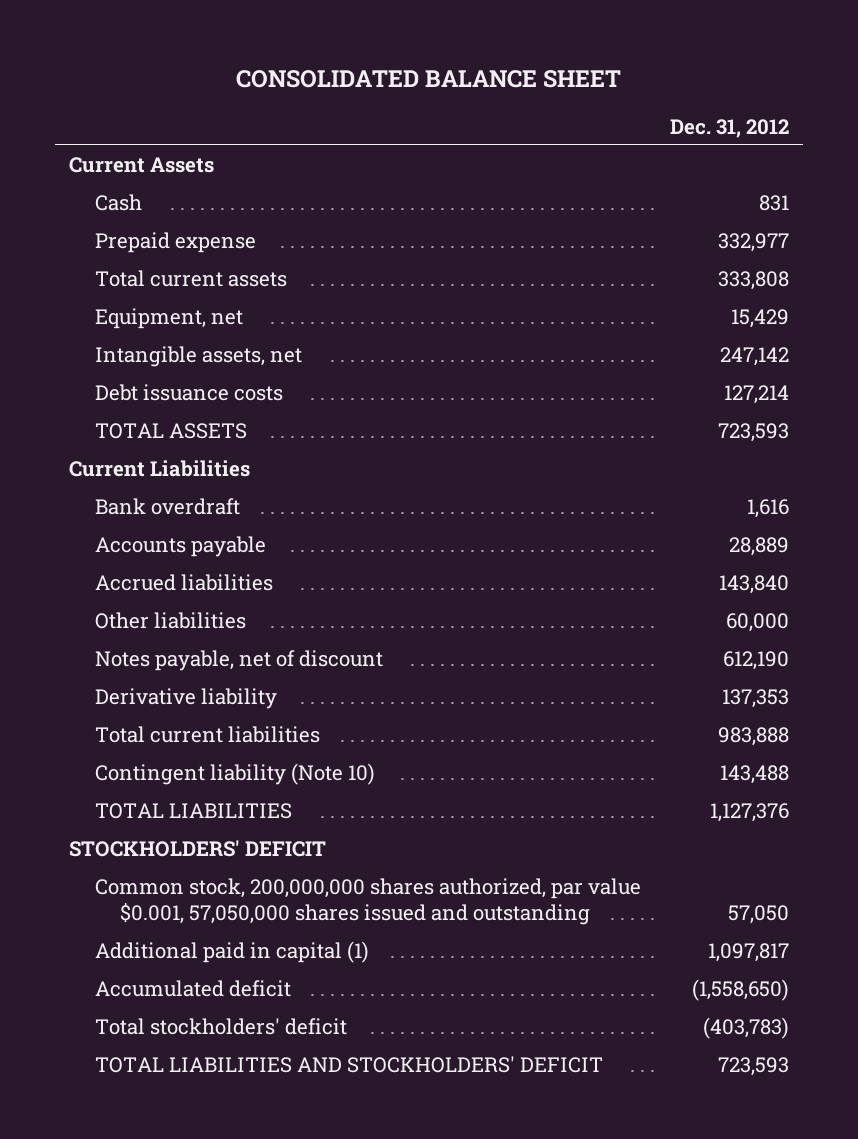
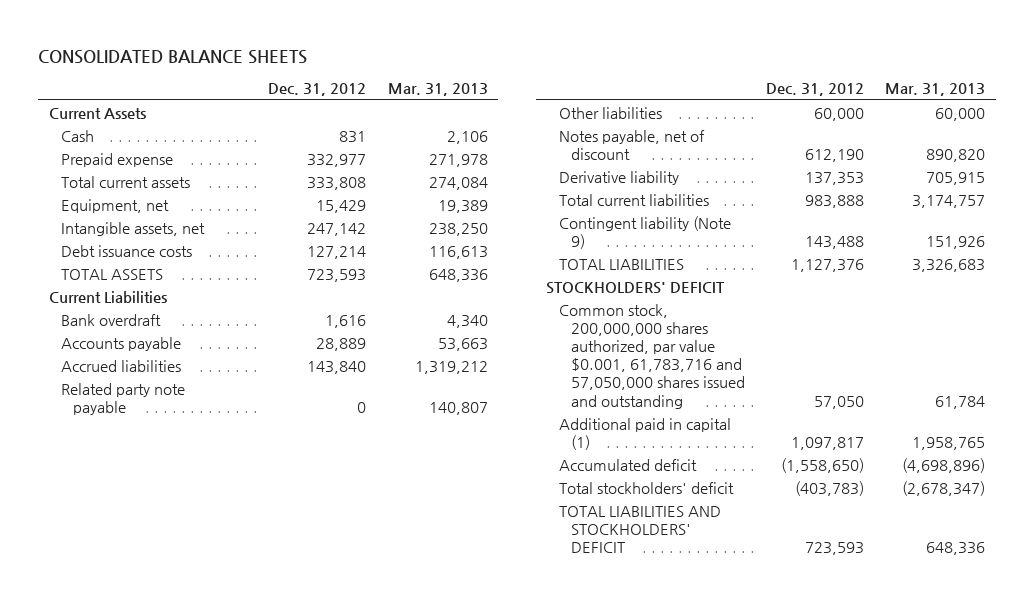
- CONSOLIDATED BALANCE SHEET
+ CONSOLIDATED BALANCE SHEETS
- | Dec. 31, 2012
+ | Dec. 31, 2012 | Mar. 31, 2013
+ Related party note payable | 0 | 140,807
- Contingent liability (Note 10) | 143,488
+ Contingent liability (Note 9) | 143,488 | 151,926
- Common stock, 200,000,000 shares authorized, par value $0.001, 57,050,000 shares issued and outstanding | 57,050
+ Common stock, 200,000,000 shares authorized, par value $0.001, 61,783,716 and 57,050,000 shares issued and outstanding | 57,050 | 61,784

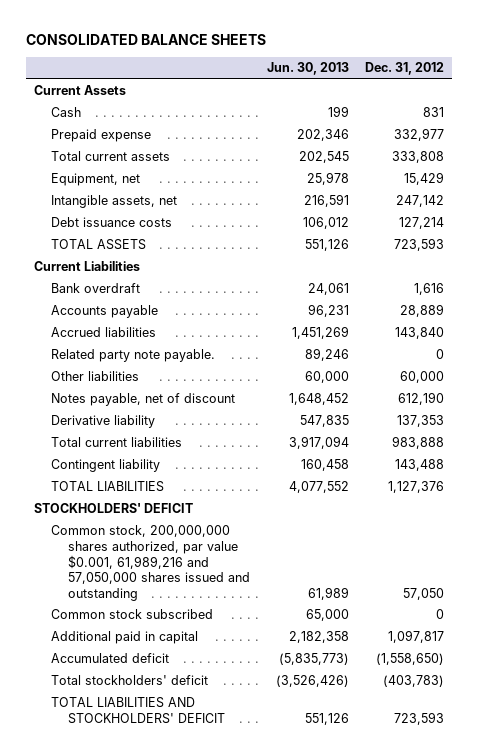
- | Dec. 31, 2012 | Mar. 31, 2013
+ | Jun. 30, 2013 | Dec. 31, 2012
- Related party note payable | 0 | 140,807
+ Related party note payable. | 89,246 | 0
- Contingent liability (Note 9) | 143,488 | 151,926
+ Contingent liability | 160,458 | 143,488
- Common stock, 200,000,000 shares authorized, par value $0.001, 61,783,716 and 57,050,000 shares issued and outstanding | 57,050 | 61,784
- Additional paid in capital (1) | 1,097,817 | 1,958,765
+ Common stock, 200,000,000 shares authorized, par value $0.001, 61,989,216 and 57,050,000 shares issued and outstanding | 61,989 | 57,050
+ Common stock subscribed | 65,000 | 0
+ Additional paid in capital | 2,182,358 | 1,097,817

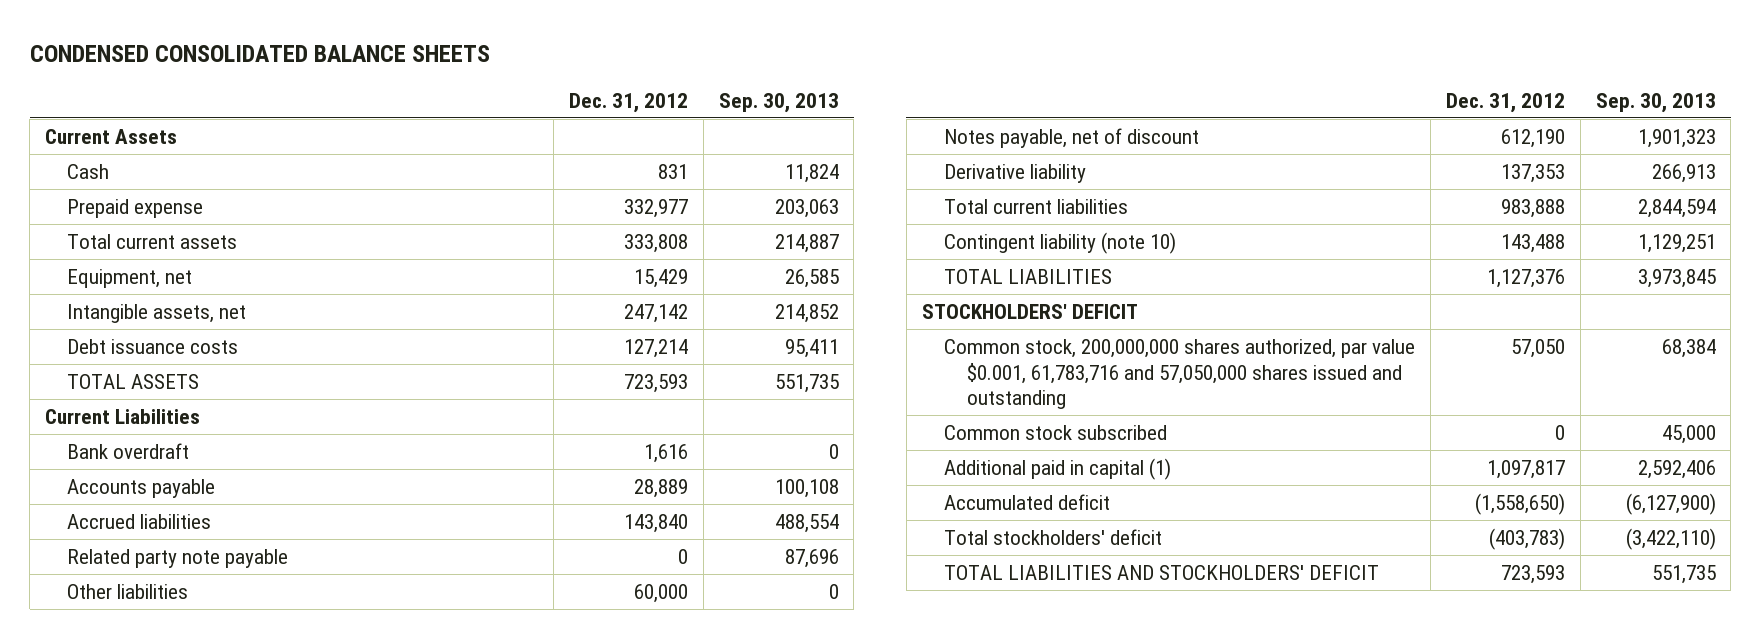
- CONSOLIDATED BALANCE SHEETS
+ CONDENSED CONSOLIDATED BALANCE SHEETS
- | Jun. 30, 2013 | Dec. 31, 2012
+ | Dec. 31, 2012 | Sep. 30, 2013
- Related party note payable. | 89,246 | 0
+ Related party note payable | 0 | 87,696
- Contingent liability | 160,458 | 143,488
+ Contingent liability (note 10) | 143,488 | 1,129,251
- Common stock, 200,000,000 shares authorized, par value $0.001, 61,989,216 and 57,050,000 shares issued and outstanding | 61,989 | 57,050
+ Common stock, 200,000,000 shares authorized, par value $0.001, 61,783,716 and 57,050,000 shares issued and outstanding | 57,050 | 68,384
- Additional paid in capital | 2,182,358 | 1,097,817
+ Additional paid in capital (1) | 1,097,817 | 2,592,406

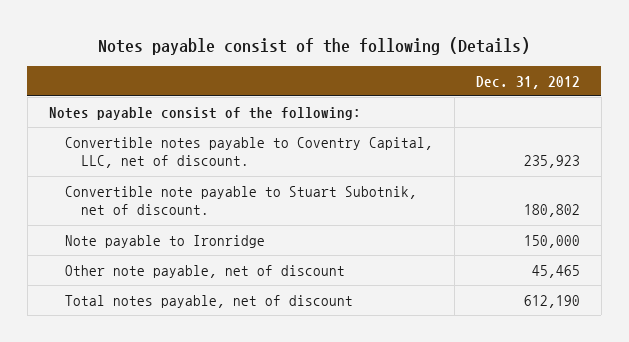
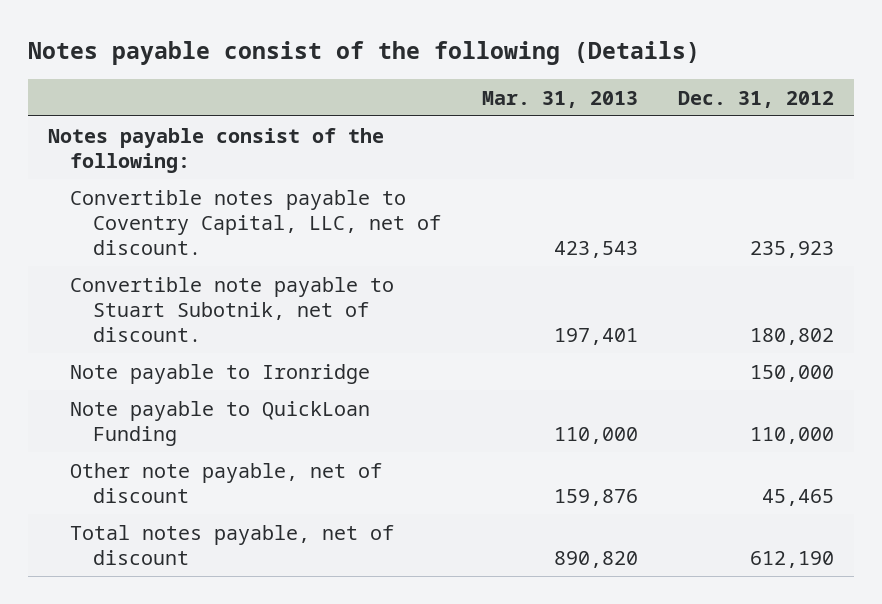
- | Dec. 31, 2012
+ | Mar. 31, 2013 | Dec. 31, 2012
+ Note payable to QuickLoan Funding | 110,000 | 110,000

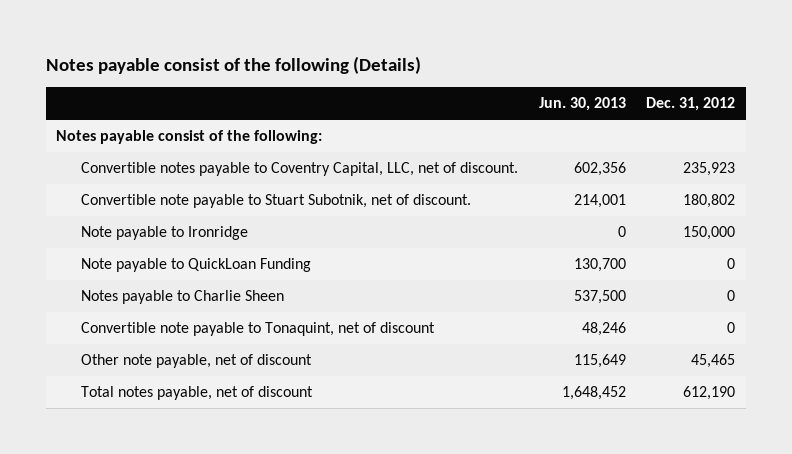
- | Mar. 31, 2013 | Dec. 31, 2012
+ | Jun. 30, 2013 | Dec. 31, 2012
- Note payable to QuickLoan Funding | 110,000 | 110,000
+ Note payable to QuickLoan Funding | 130,700 | 0
+ Notes payable to Charlie Sheen | 537,500 | 0
+ Convertible note payable to Tonaquint, net of discount | 48,246 | 0

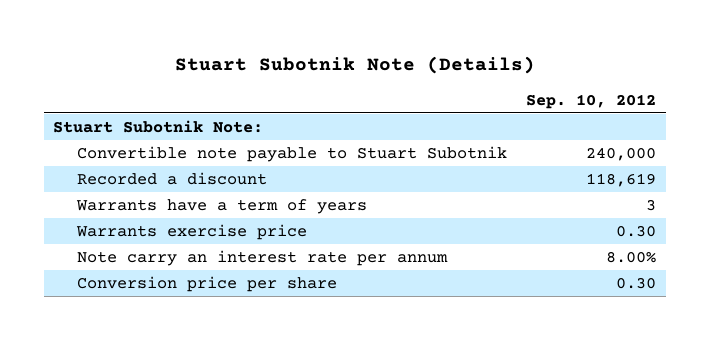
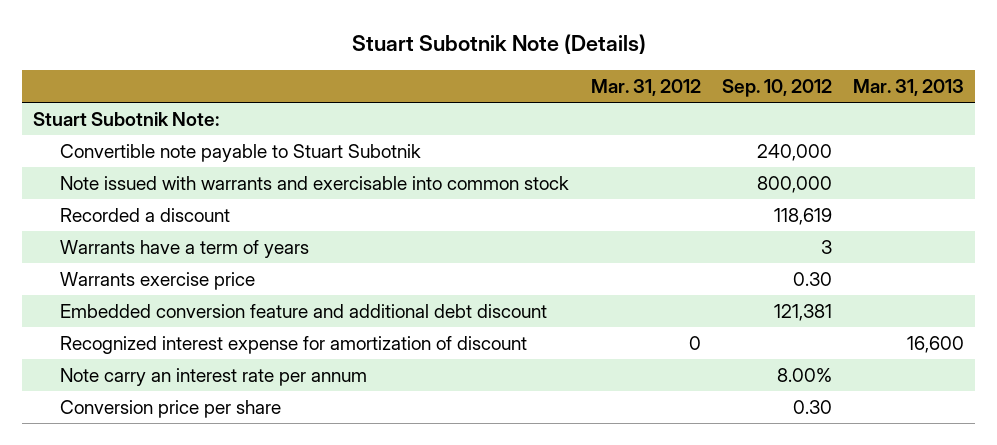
- | Sep. 10, 2012
+ | Mar. 31, 2012 | Sep. 10, 2012 | Mar. 31, 2013
+ Note issued with warrants and exercisable into common stock | | 800,000 |
+ Embedded conversion feature and additional debt discount | | 121,381 |
+ Recognized interest expense for amortization of discount | 0 | | 16,600

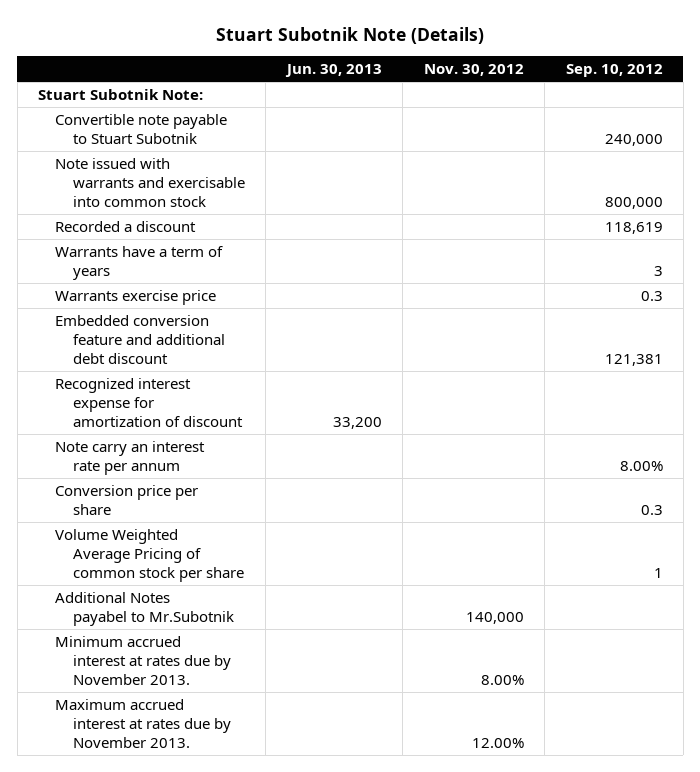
- | Mar. 31, 2012 | Sep. 10, 2012 | Mar. 31, 2013
+ | Jun. 30, 2013 | Nov. 30, 2012 | Sep. 10, 2012
- Warrants exercise price | | 0.30 |
+ Warrants exercise price | | | 0.3
- Conversion price per share | | 0.30 |
+ Conversion price per share | | | 0.3
+ Volume Weighted Average Pricing of common stock per share | | | 1
+ Additional Notes payabel to Mr.Subotnik | | 140,000 |
+ Minimum accrued interest at rates due by November 2013. | | 8.00% |
+ Maximum accrued interest at rates due by November 2013. | | 12.00% |

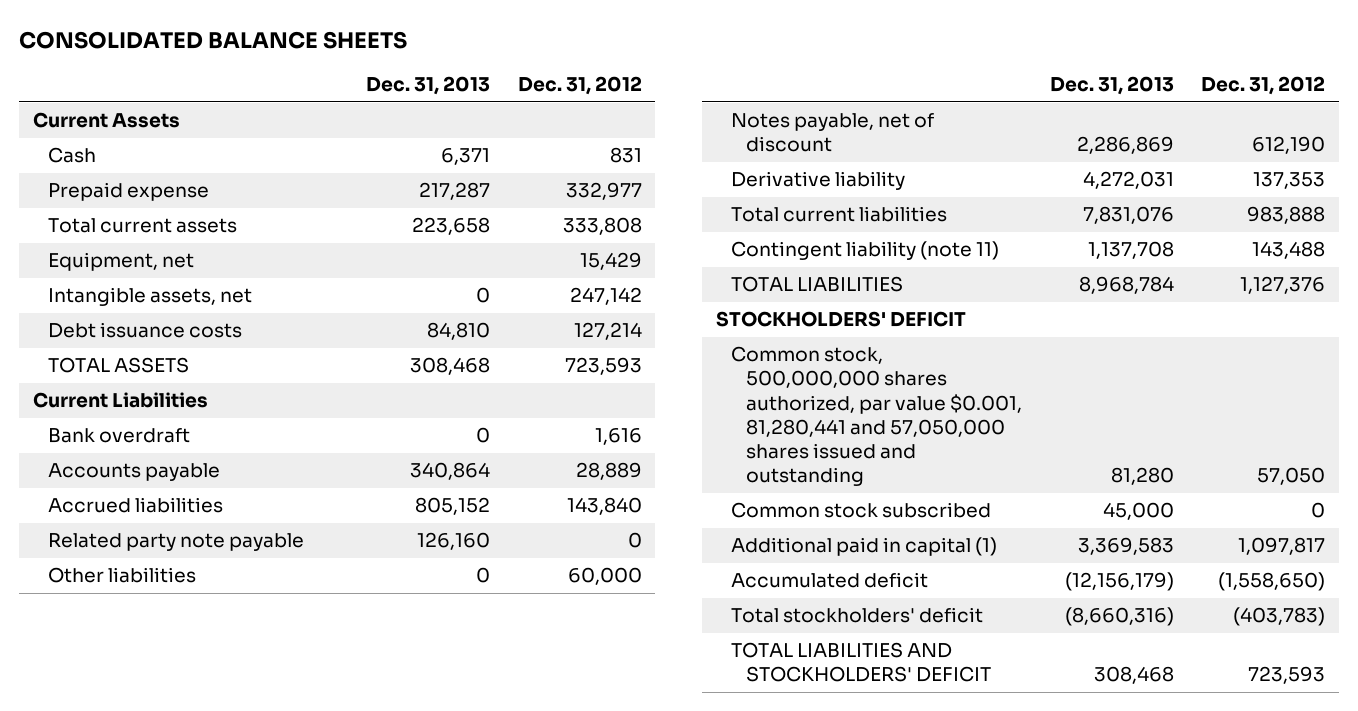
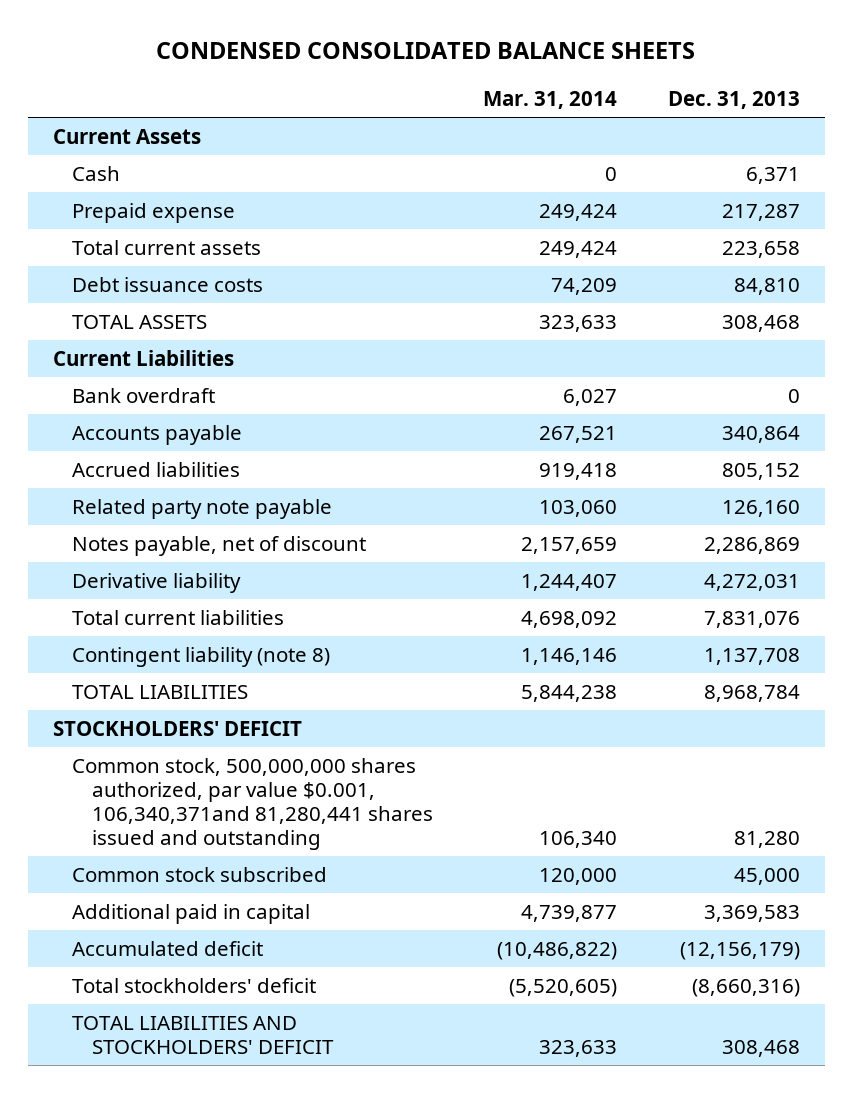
- CONSOLIDATED BALANCE SHEETS
+ CONDENSED CONSOLIDATED BALANCE SHEETS
- | Dec. 31, 2013 | Dec. 31, 2012
+ | Mar. 31, 2014 | Dec. 31, 2013
- Equipment, net | | 15,429
- Intangible assets, net | 0 | 247,142
- Other liabilities | 0 | 60,000
- Contingent liability (note 11) | 1,137,708 | 143,488
+ Contingent liability (note 8) | 1,146,146 | 1,137,708
- Common stock, 500,000,000 shares authorized, par value $0.001, 81,280,441 and 57,050,000 shares issued and outstanding | 81,280 | 57,050
+ Common stock, 500,000,000 shares authorized, par value $0.001, 106,340,371and 81,280,441 shares issued and outstanding | 106,340 | 81,280
- Additional paid in capital (1) | 3,369,583 | 1,097,817
+ Additional paid in capital | 4,739,877 | 3,369,583

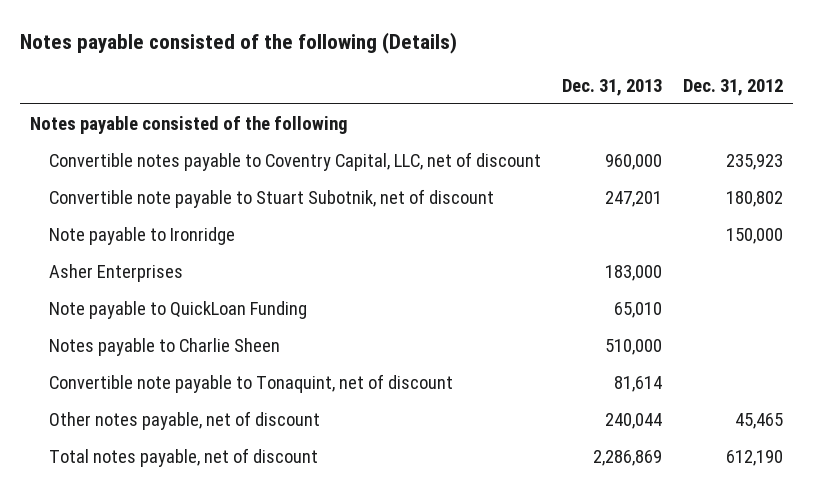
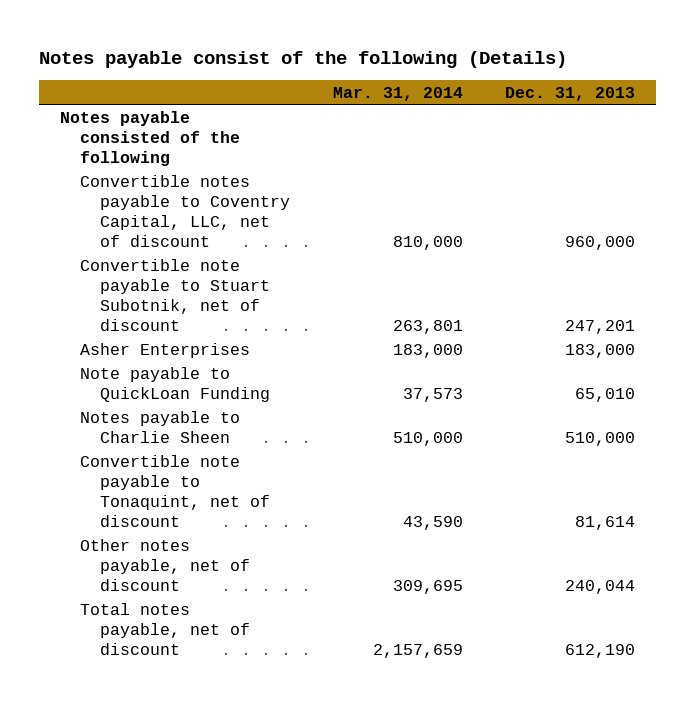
- Notes payable consisted of the following (Details)
+ Notes payable consist of the following (Details)
- | Dec. 31, 2013 | Dec. 31, 2012
+ | Mar. 31, 2014 | Dec. 31, 2013
- Note payable to Ironridge | | 150,000
- Total notes payable, net of discount | 2,286,869 | 612,190
+ Total notes payable, net of discount | 2,157,659 | 612,190

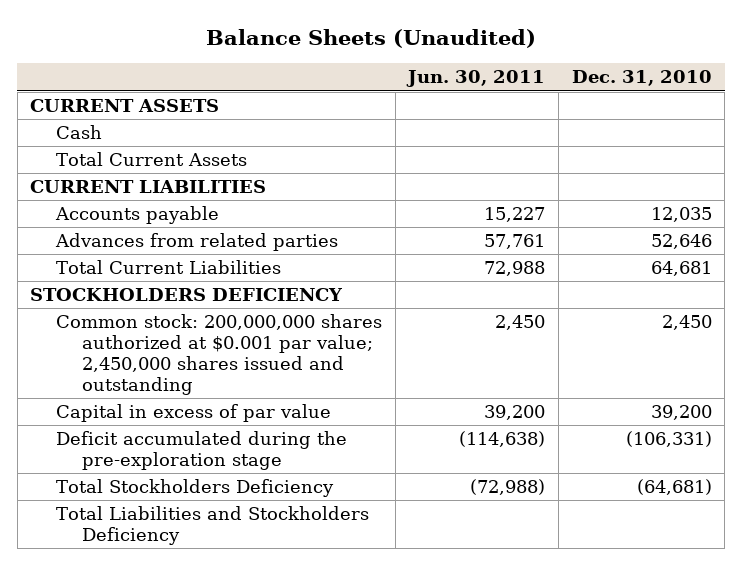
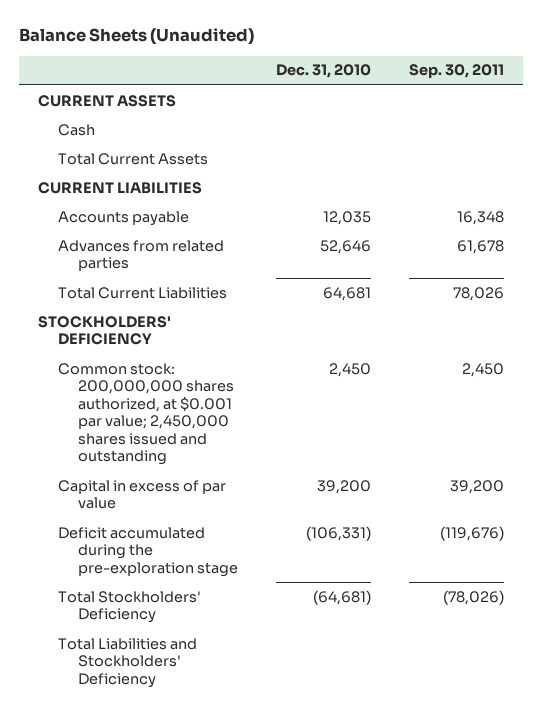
- | Jun. 30, 2011 | Dec. 31, 2010
+ | Dec. 31, 2010 | Sep. 30, 2011
- STOCKHOLDERS DEFICIENCY
- Common stock: 200,000,000 shares authorized at $0.001 par value; 2,450,000 shares issued and outstanding | 2,450 | 2,450
+ STOCKHOLDERS' DEFICIENCY
+ Common stock: 200,000,000 shares authorized, at $0.001 par value; 2,450,000 shares issued and outstanding | 2,450 | 2,450
- Total Stockholders Deficiency | (72,988) | (64,681)
- Total Liabilities and Stockholders Deficiency
+ Total Stockholders' Deficiency | (64,681) | (78,026)
+ Total Liabilities and Stockholders' Deficiency

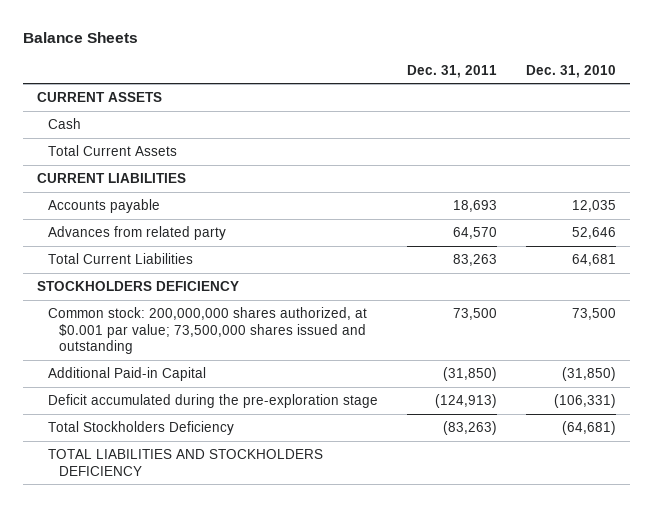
- Balance Sheets (Unaudited)
+ Balance Sheets
- | Dec. 31, 2010 | Sep. 30, 2011
+ | Dec. 31, 2011 | Dec. 31, 2010
- Advances from related parties | 52,646 | 61,678
+ Advances from related party | 64,570 | 52,646
- STOCKHOLDERS' DEFICIENCY
- Common stock: 200,000,000 shares authorized, at $0.001 par value; 2,450,000 shares issued and outstanding | 2,450 | 2,450
- Capital in excess of par value | 39,200 | 39,200
+ STOCKHOLDERS DEFICIENCY
+ Common stock: 200,000,000 shares authorized, at $0.001 par value; 73,500,000 shares issued and outstanding | 73,500 | 73,500
+ Additional Paid-in Capital | (31,850) | (31,850)
- Total Stockholders' Deficiency | (64,681) | (78,026)
- Total Liabilities and Stockholders' Deficiency
+ Total Stockholders Deficiency | (83,263) | (64,681)
+ TOTAL LIABILITIES AND STOCKHOLDERS DEFICIENCY

